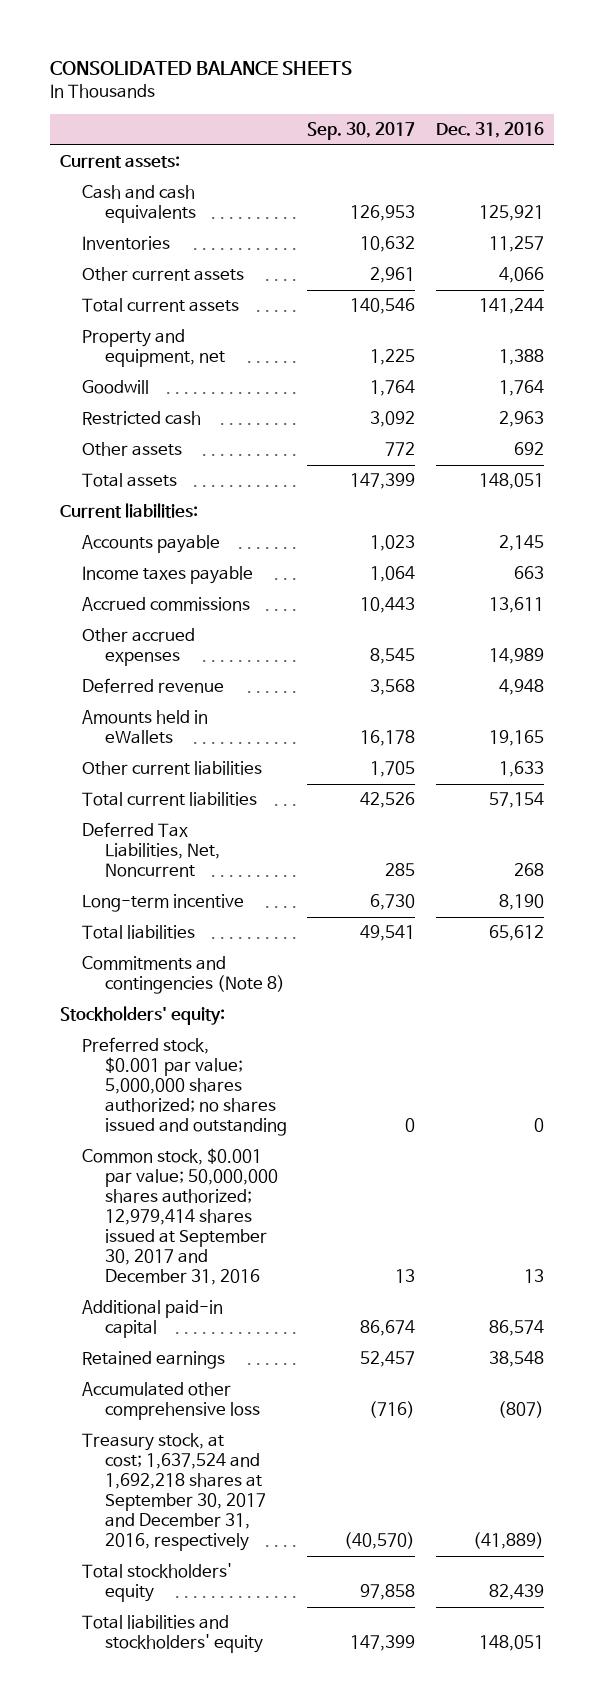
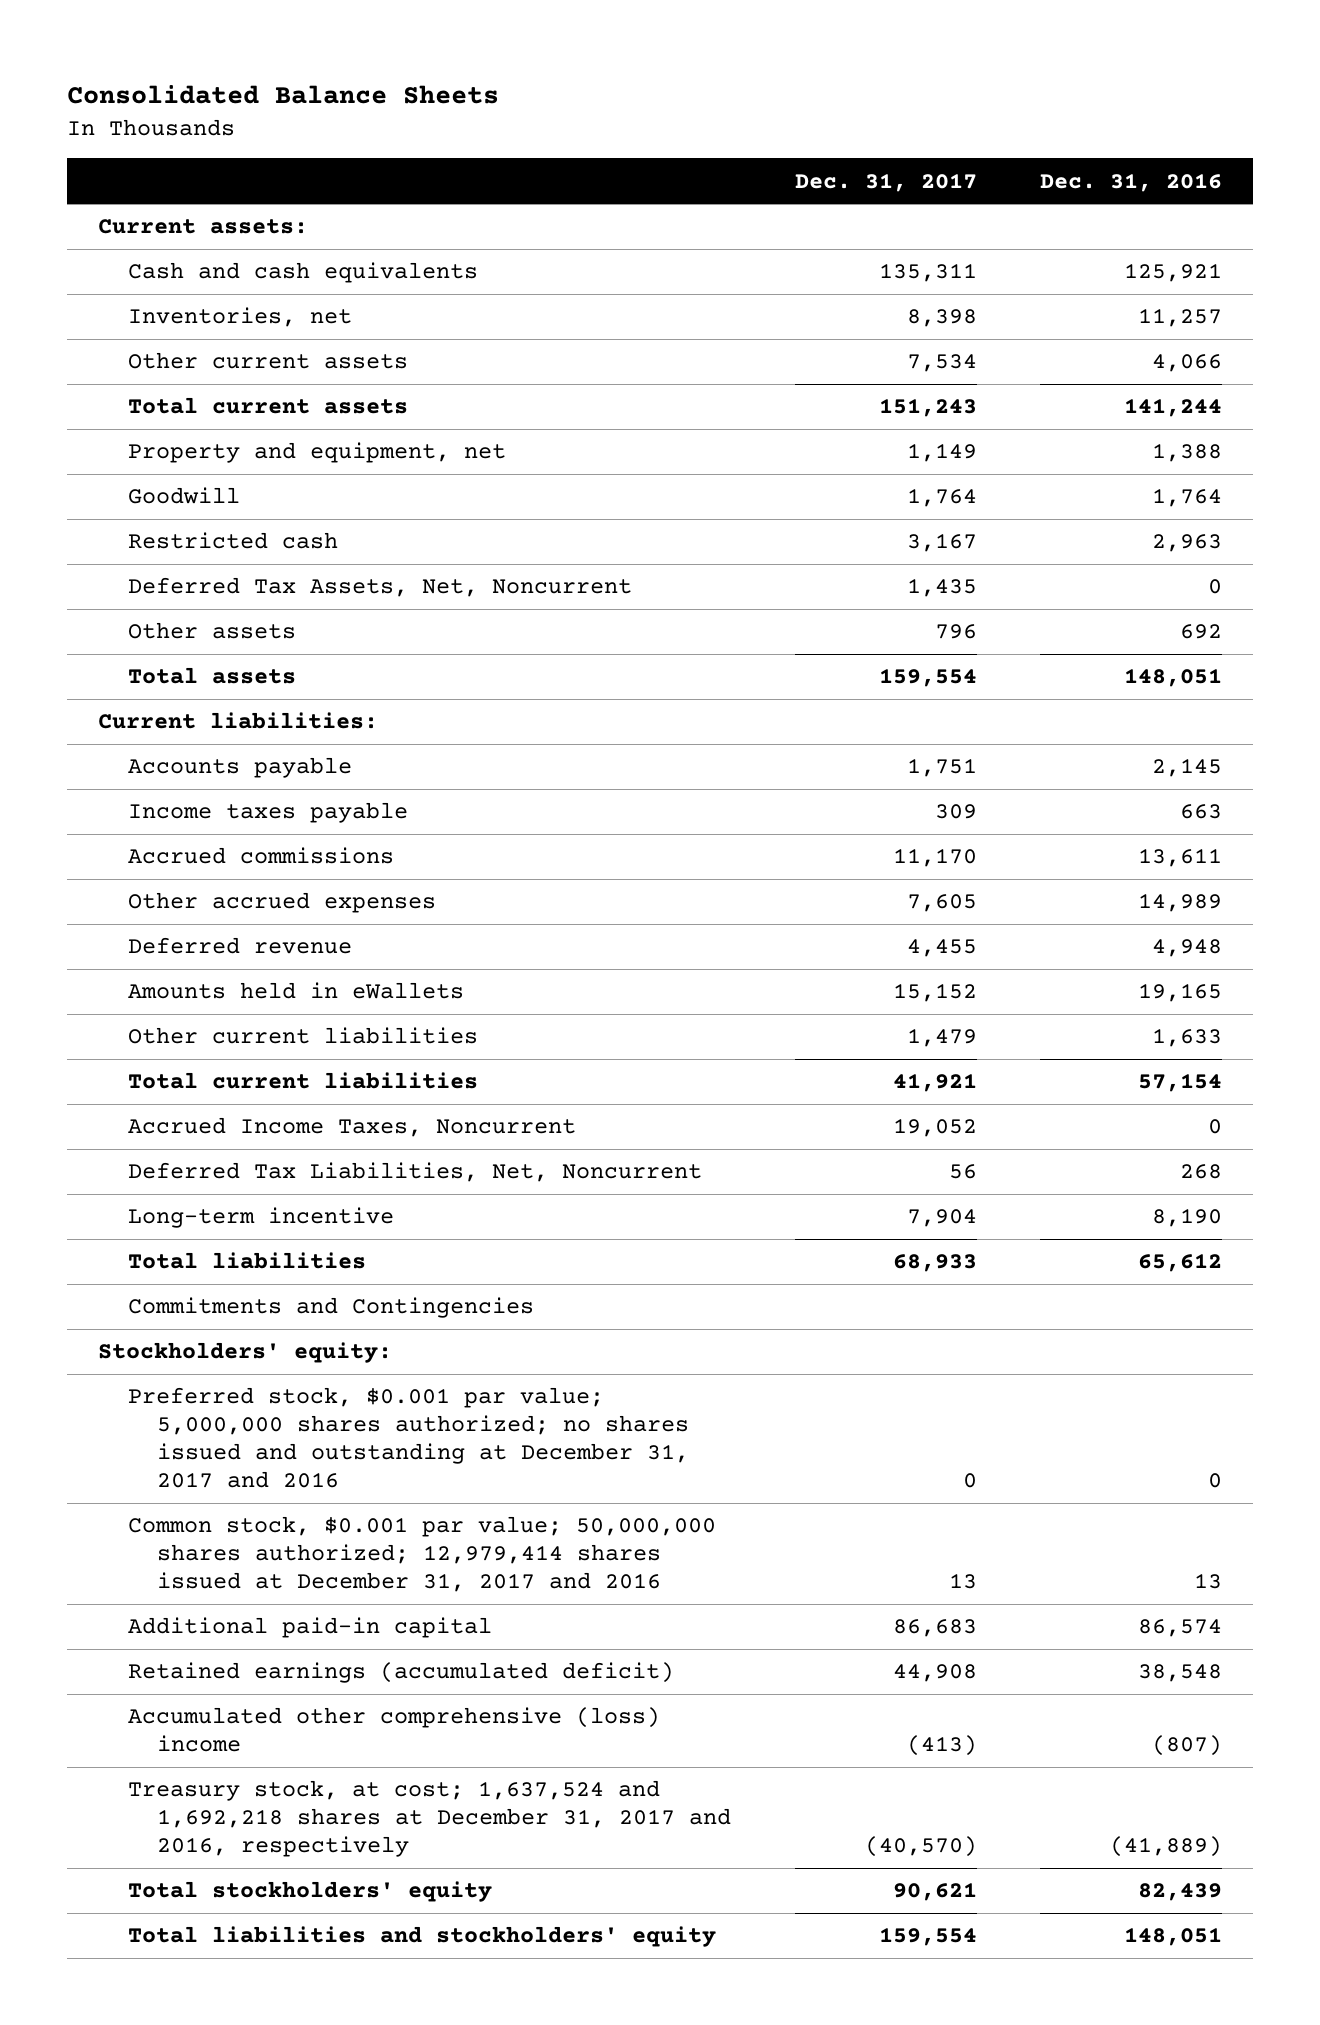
- CONSOLIDATED BALANCE SHEETS
+ Consolidated Balance Sheets
- | Sep. 30, 2017 | Dec. 31, 2016
+ | Dec. 31, 2017 | Dec. 31, 2016
- Inventories | 10,632 | 11,257
+ Inventories, net | 8,398 | 11,257
+ Deferred Tax Assets, Net, Noncurrent | 1,435 | 0
+ Accrued Income Taxes, Noncurrent | 19,052 | 0
- Commitments and contingencies (Note 8)
+ Commitments and Contingencies
- Preferred stock, $0.001 par value; 5,000,000 shares authorized; no shares issued and outstanding | 0 | 0
- Common stock, $0.001 par value; 50,000,000 shares authorized; 12,979,414 shares issued at September 30, 2017 and December 31, 2016 | 13 | 13
+ Preferred stock, $0.001 par value; 5,000,000 shares authorized; no shares issued and outstanding at December 31, 2017 and 2016 | 0 | 0
+ Common stock, $0.001 par value; 50,000,000 shares authorized; 12,979,414 shares issued at December 31, 2017 and 2016 | 13 | 13
- Retained earnings | 52,457 | 38,548
- Accumulated other comprehensive loss | (716) | (807)
- Treasury stock, at cost; 1,637,524 and 1,692,218 shares at September 30, 2017 and December 31, 2016, respectively | (40,570) | (41,889)
+ Retained earnings (accumulated deficit) | 44,908 | 38,548
+ Accumulated other comprehensive (loss) income | (413) | (807)
+ Treasury stock, at cost; 1,637,524 and 1,692,218 shares at December 31, 2017 and 2016, respectively | (40,570) | (41,889)

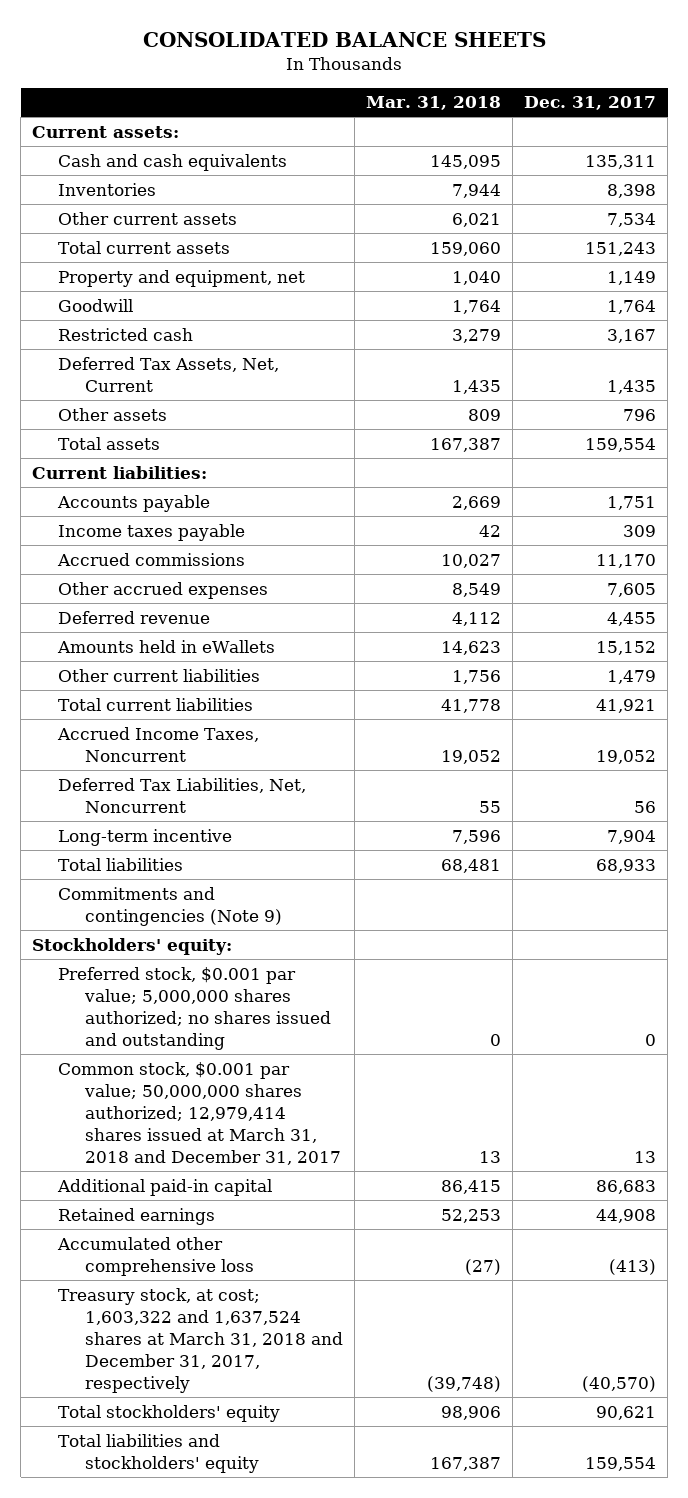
- Consolidated Balance Sheets
+ CONSOLIDATED BALANCE SHEETS
- | Dec. 31, 2017 | Dec. 31, 2016
+ | Mar. 31, 2018 | Dec. 31, 2017
- Inventories, net | 8,398 | 11,257
+ Inventories | 7,944 | 8,398
- Deferred Tax Assets, Net, Noncurrent | 1,435 | 0
+ Deferred Tax Assets, Net, Current | 1,435 | 1,435
- Commitments and Contingencies
+ Commitments and contingencies (Note 9)
- Preferred stock, $0.001 par value; 5,000,000 shares authorized; no shares issued and outstanding at December 31, 2017 and 2016 | 0 | 0
- Common stock, $0.001 par value; 50,000,000 shares authorized; 12,979,414 shares issued at December 31, 2017 and 2016 | 13 | 13
+ Preferred stock, $0.001 par value; 5,000,000 shares authorized; no shares issued and outstanding | 0 | 0
+ Common stock, $0.001 par value; 50,000,000 shares authorized; 12,979,414 shares issued at March 31, 2018 and December 31, 2017 | 13 | 13
- Retained earnings (accumulated deficit) | 44,908 | 38,548
- Accumulated other comprehensive (loss) income | (413) | (807)
- Treasury stock, at cost; 1,637,524 and 1,692,218 shares at December 31, 2017 and 2016, respectively | (40,570) | (41,889)
+ Retained earnings | 52,253 | 44,908
+ Accumulated other comprehensive loss | (27) | (413)
+ Treasury stock, at cost; 1,603,322 and 1,637,524 shares at March 31, 2018 and December 31, 2017, respectively | (39,748) | (40,570)

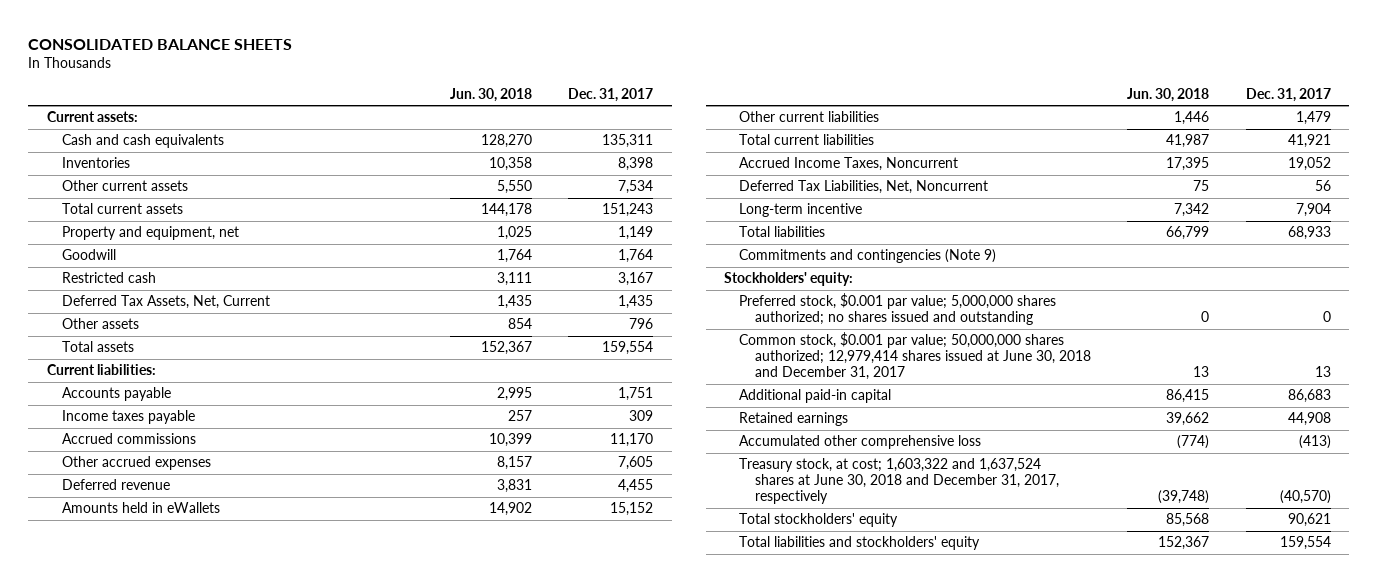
- | Mar. 31, 2018 | Dec. 31, 2017
+ | Jun. 30, 2018 | Dec. 31, 2017
- Common stock, $0.001 par value; 50,000,000 shares authorized; 12,979,414 shares issued at March 31, 2018 and December 31, 2017 | 13 | 13
+ Common stock, $0.001 par value; 50,000,000 shares authorized; 12,979,414 shares issued at June 30, 2018 and December 31, 2017 | 13 | 13
- Treasury stock, at cost; 1,603,322 and 1,637,524 shares at March 31, 2018 and December 31, 2017, respectively | (39,748) | (40,570)
+ Treasury stock, at cost; 1,603,322 and 1,637,524 shares at June 30, 2018 and December 31, 2017, respectively | (39,748) | (40,570)

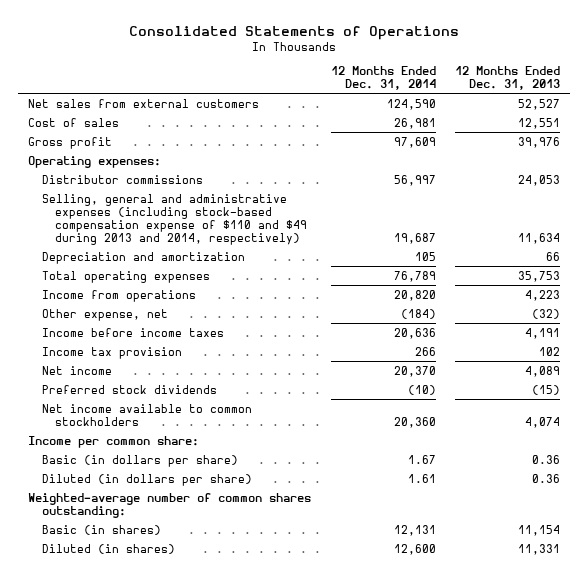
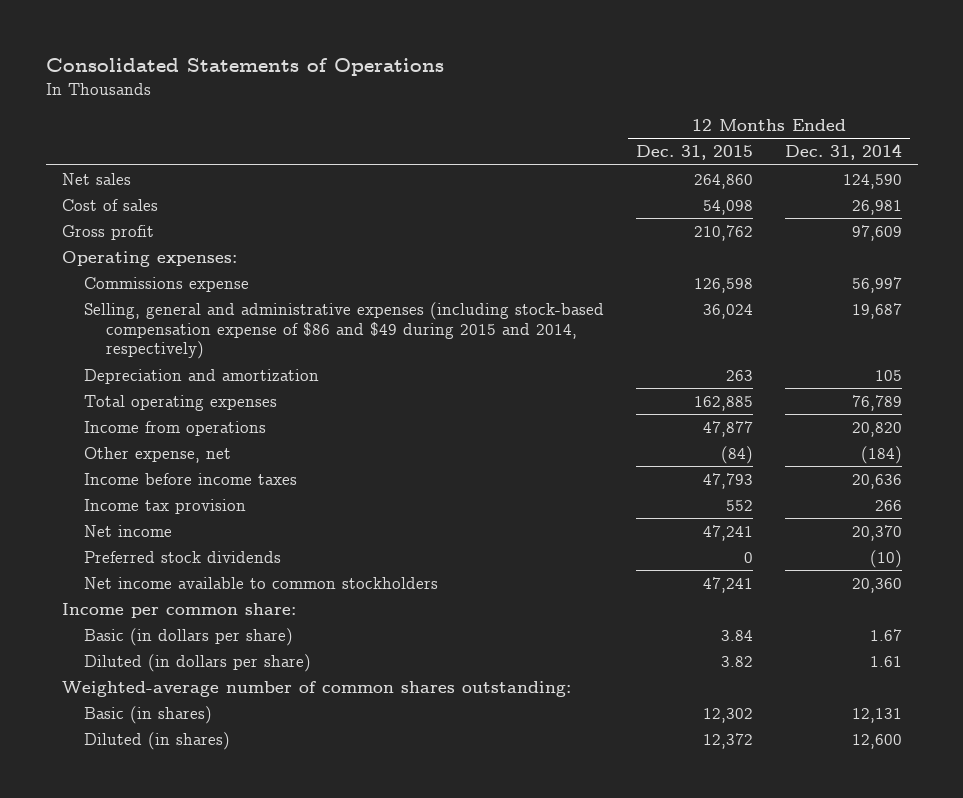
- | 12 Months Ended Dec. 31, 2014 | 12 Months Ended Dec. 31, 2013
+ | 12 Months Ended Dec. 31, 2015 | 12 Months Ended Dec. 31, 2014
- Net sales from external customers | 124,590 | 52,527
+ Net sales | 264,860 | 124,590
- Distributor commissions | 56,997 | 24,053
- Selling, general and administrative expenses (including stock-based compensation expense of $110 and $49 during 2013 and 2014, respectively) | 19,687 | 11,634
+ Commissions expense | 126,598 | 56,997
+ Selling, general and administrative expenses (including stock-based compensation expense of $86 and $49 during 2015 and 2014, respectively) | 36,024 | 19,687

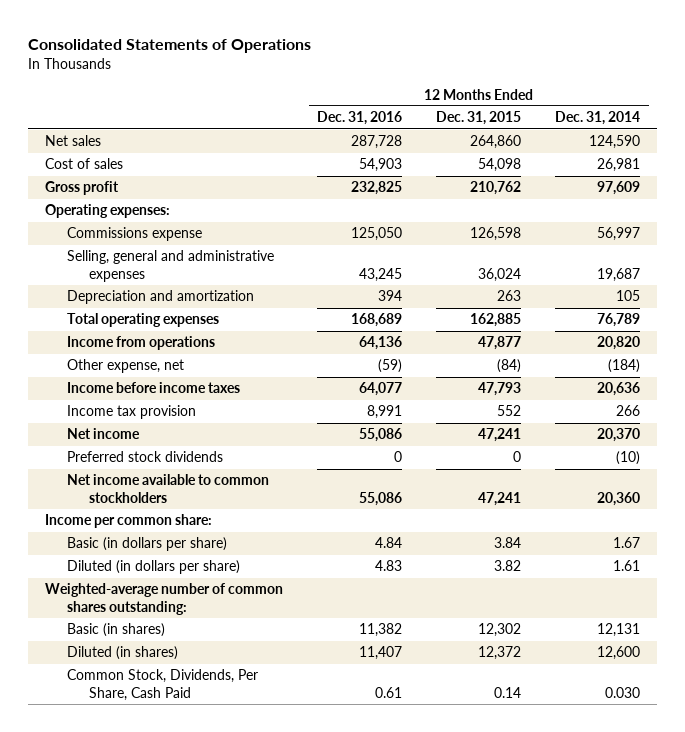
- | 12 Months Ended Dec. 31, 2015 | 12 Months Ended Dec. 31, 2014
+ | 12 Months Ended Dec. 31, 2016 | 12 Months Ended Dec. 31, 2015 | 12 Months Ended Dec. 31, 2014
- Selling, general and administrative expenses (including stock-based compensation expense of $86 and $49 during 2015 and 2014, respectively) | 36,024 | 19,687
+ Selling, general and administrative expenses | 43,245 | 36,024 | 19,687
+ Common Stock, Dividends, Per Share, Cash Paid | 0.61 | 0.14 | 0.030

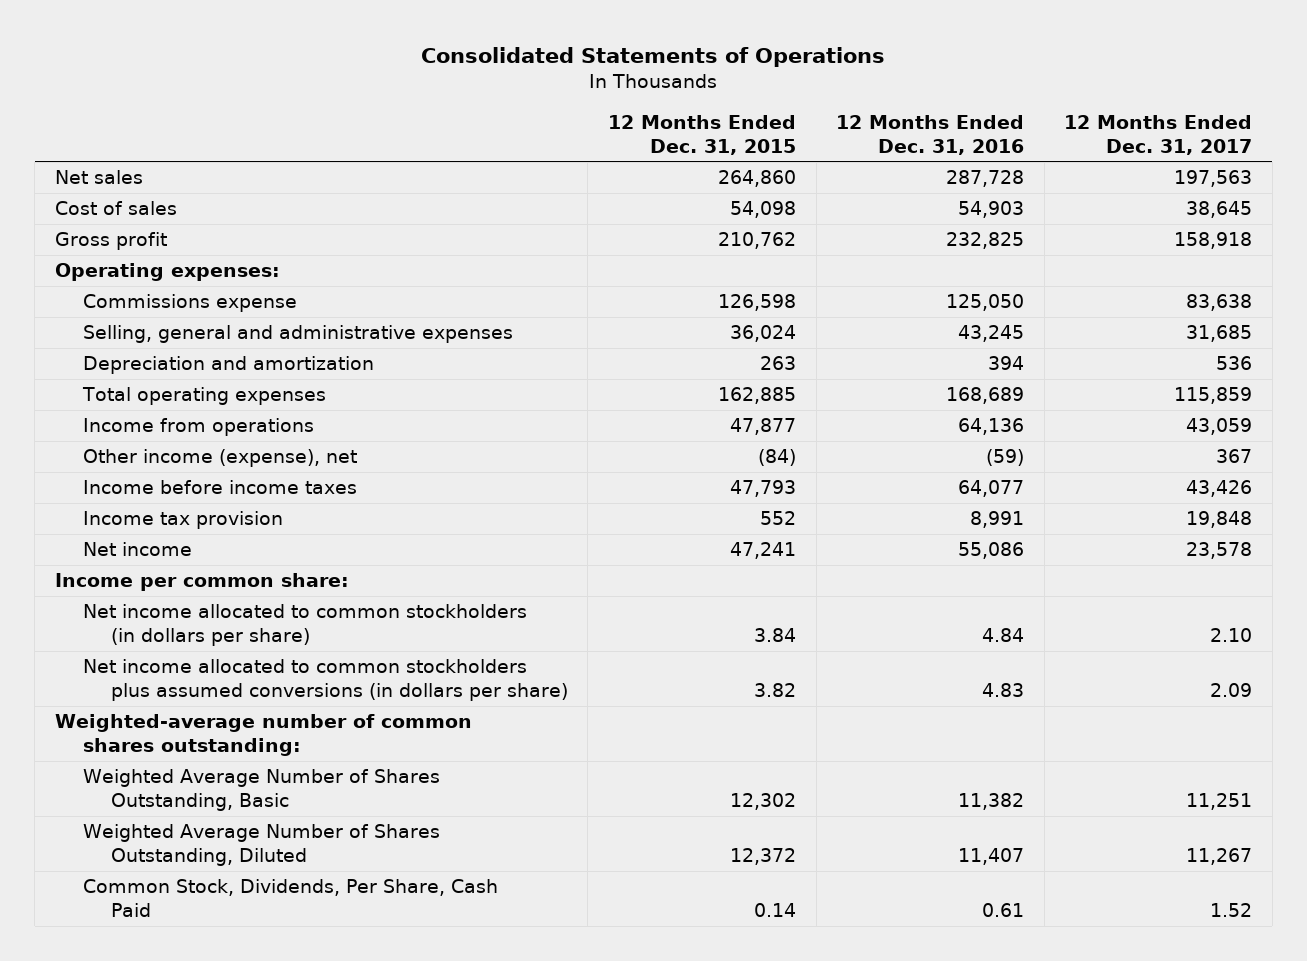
- | 12 Months Ended Dec. 31, 2016 | 12 Months Ended Dec. 31, 2015 | 12 Months Ended Dec. 31, 2014
+ | 12 Months Ended Dec. 31, 2015 | 12 Months Ended Dec. 31, 2016 | 12 Months Ended Dec. 31, 2017
- Other expense, net | (59) | (84) | (184)
+ Other income (expense), net | (84) | (59) | 367
- Preferred stock dividends | 0 | 0 | (10)
- Net income available to common stockholders | 55,086 | 47,241 | 20,360
- Basic (in dollars per share) | 4.84 | 3.84 | 1.67
- Diluted (in dollars per share) | 4.83 | 3.82 | 1.61
+ Net income allocated to common stockholders (in dollars per share) | 3.84 | 4.84 | 2.10
+ Net income allocated to common stockholders plus assumed conversions (in dollars per share) | 3.82 | 4.83 | 2.09
- Basic (in shares) | 11,382 | 12,302 | 12,131
- Diluted (in shares) | 11,407 | 12,372 | 12,600
+ Weighted Average Number of Shares Outstanding, Basic | 12,302 | 11,382 | 11,251
+ Weighted Average Number of Shares Outstanding, Diluted | 12,372 | 11,407 | 11,267

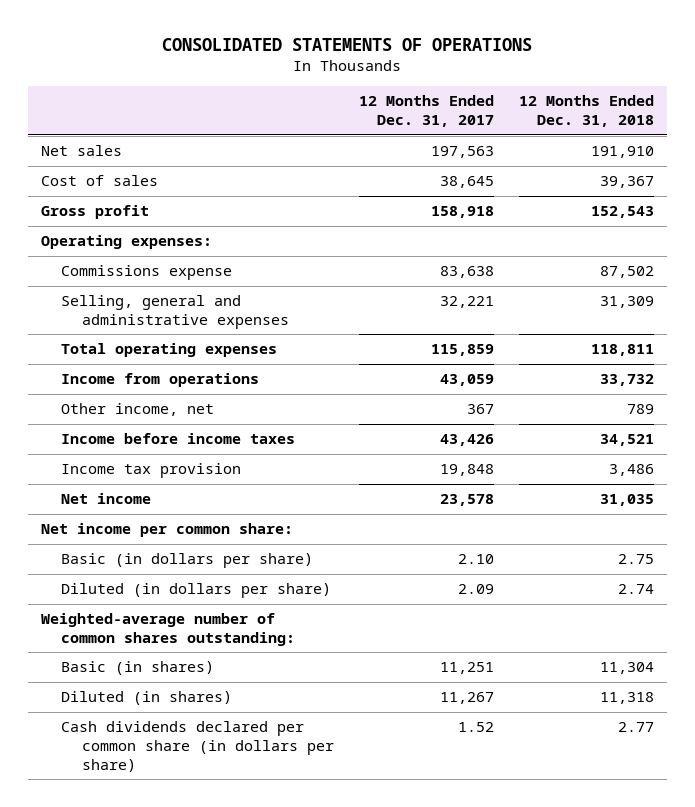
- Consolidated Statements of Operations
+ CONSOLIDATED STATEMENTS OF OPERATIONS
- | 12 Months Ended Dec. 31, 2015 | 12 Months Ended Dec. 31, 2016 | 12 Months Ended Dec. 31, 2017
+ | 12 Months Ended Dec. 31, 2017 | 12 Months Ended Dec. 31, 2018
- Selling, general and administrative expenses | 36,024 | 43,245 | 31,685
- Depreciation and amortization | 263 | 394 | 536
+ Selling, general and administrative expenses | 32,221 | 31,309
- Other income (expense), net | (84) | (59) | 367
+ Other income, net | 367 | 789
- Income per common share:
- Net income allocated to common stockholders (in dollars per share) | 3.84 | 4.84 | 2.10
- Net income allocated to common stockholders plus assumed conversions (in dollars per share) | 3.82 | 4.83 | 2.09
+ Net income per common share:
+ Basic (in dollars per share) | 2.10 | 2.75
+ Diluted (in dollars per share) | 2.09 | 2.74
- Weighted Average Number of Shares Outstanding, Basic | 12,302 | 11,382 | 11,251
- Weighted Average Number of Shares Outstanding, Diluted | 12,372 | 11,407 | 11,267
- Common Stock, Dividends, Per Share, Cash Paid | 0.14 | 0.61 | 1.52
+ Basic (in shares) | 11,251 | 11,304
+ Diluted (in shares) | 11,267 | 11,318
+ Cash dividends declared per common share (in dollars per share) | 1.52 | 2.77

